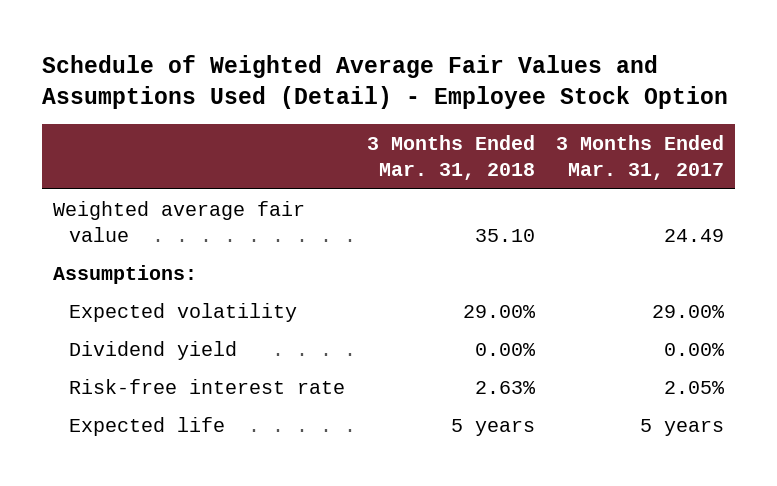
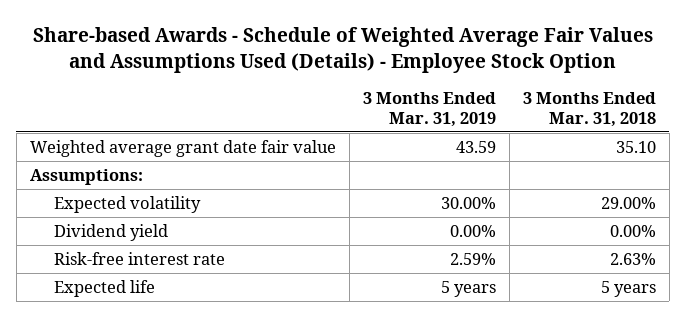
- Schedule of Weighted Average Fair Values and Assumptions Used (Detail) - Employee Stock Option
+ Share-based Awards - Schedule of Weighted Average Fair Values and Assumptions Used (Details) - Employee Stock Option
- | 3 Months Ended Mar. 31, 2018 | 3 Months Ended Mar. 31, 2017
+ | 3 Months Ended Mar. 31, 2019 | 3 Months Ended Mar. 31, 2018
- Weighted average fair value | 35.10 | 24.49
+ Weighted average grant date fair value | 43.59 | 35.10

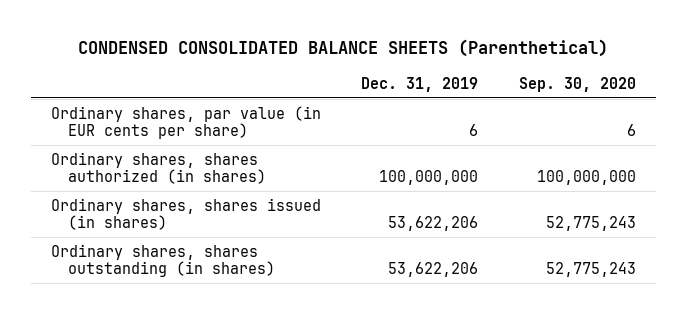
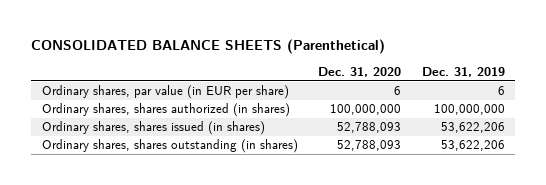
- CONDENSED CONSOLIDATED BALANCE SHEETS (Parenthetical)
+ CONSOLIDATED BALANCE SHEETS (Parenthetical)
- | Dec. 31, 2019 | Sep. 30, 2020
+ | Dec. 31, 2020 | Dec. 31, 2019
- Ordinary shares, par value (in EUR cents per share) | 6 | 6
+ Ordinary shares, par value (in EUR per share) | 6 | 6

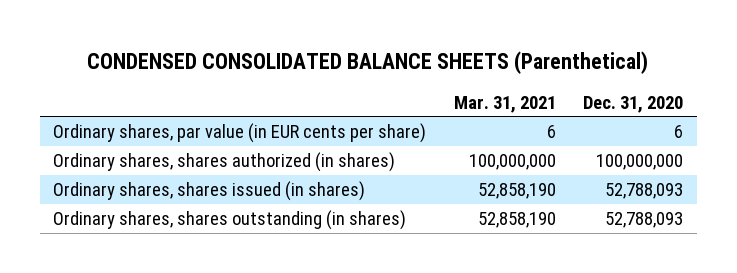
- CONSOLIDATED BALANCE SHEETS (Parenthetical)
+ CONDENSED CONSOLIDATED BALANCE SHEETS (Parenthetical)
- | Dec. 31, 2020 | Dec. 31, 2019
+ | Mar. 31, 2021 | Dec. 31, 2020
- Ordinary shares, par value (in EUR per share) | 6 | 6
+ Ordinary shares, par value (in EUR cents per share) | 6 | 6

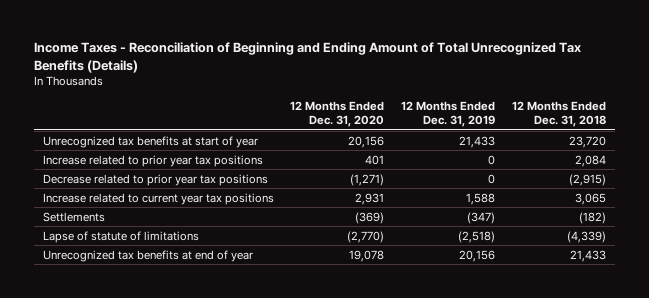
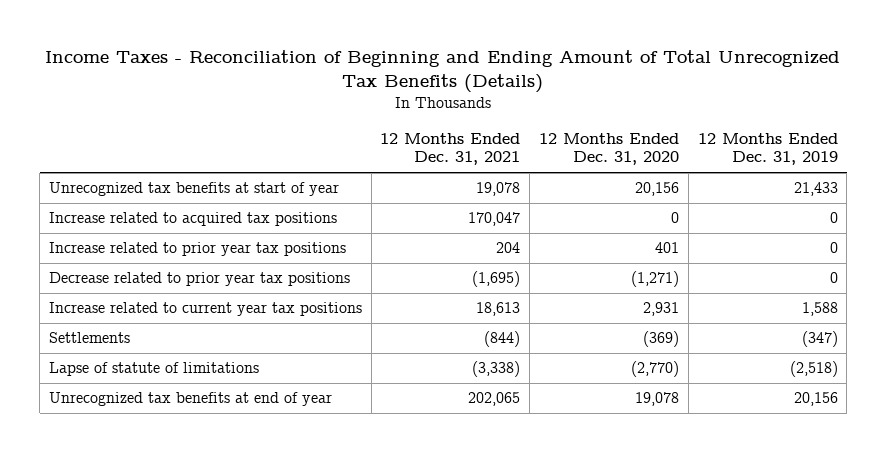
- | 12 Months Ended Dec. 31, 2020 | 12 Months Ended Dec. 31, 2019 | 12 Months Ended Dec. 31, 2018
+ | 12 Months Ended Dec. 31, 2021 | 12 Months Ended Dec. 31, 2020 | 12 Months Ended Dec. 31, 2019
+ Increase related to acquired tax positions | 170,047 | 0 | 0

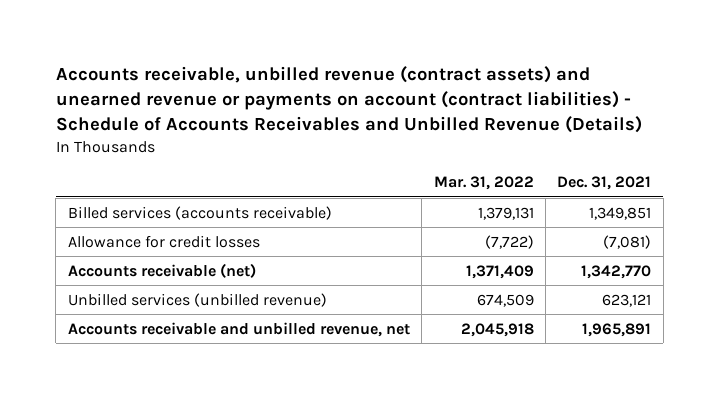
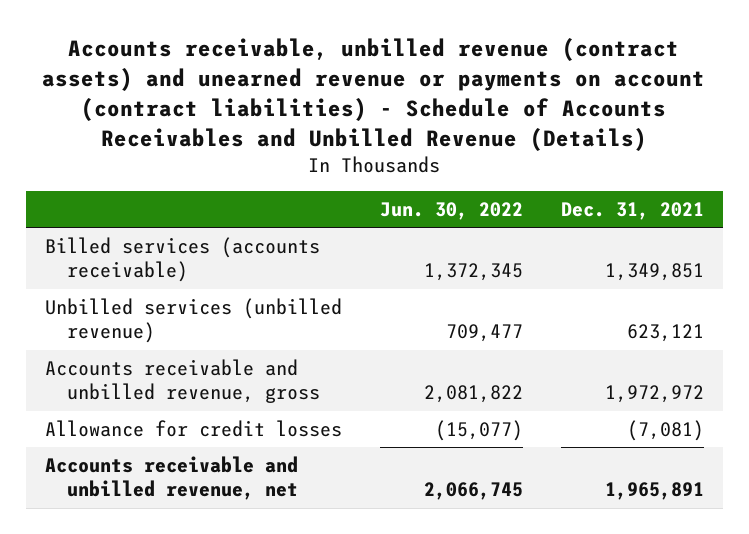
- | Mar. 31, 2022 | Dec. 31, 2021
+ | Jun. 30, 2022 | Dec. 31, 2021
- Accounts receivable (net) | 1,371,409 | 1,342,770
+ Accounts receivable and unbilled revenue, gross | 2,081,822 | 1,972,972
moved down: Allowance for credit losses | (15,077) | (7,081)

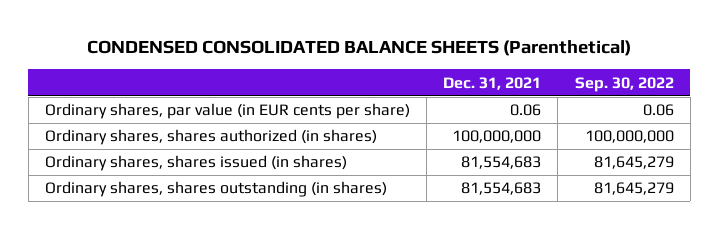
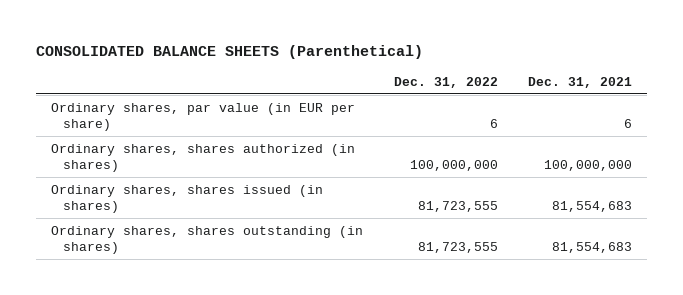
- CONDENSED CONSOLIDATED BALANCE SHEETS (Parenthetical)
+ CONSOLIDATED BALANCE SHEETS (Parenthetical)
- | Dec. 31, 2021 | Sep. 30, 2022
+ | Dec. 31, 2022 | Dec. 31, 2021
- Ordinary shares, par value (in EUR cents per share) | 0.06 | 0.06
+ Ordinary shares, par value (in EUR per share) | 6 | 6

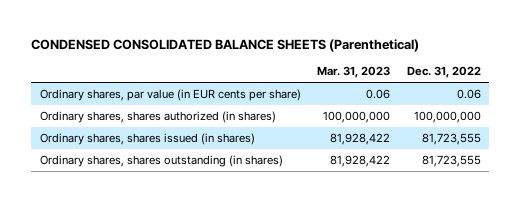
- CONSOLIDATED BALANCE SHEETS (Parenthetical)
+ CONDENSED CONSOLIDATED BALANCE SHEETS (Parenthetical)
- | Dec. 31, 2022 | Dec. 31, 2021
+ | Mar. 31, 2023 | Dec. 31, 2022
- Ordinary shares, par value (in EUR per share) | 6 | 6
+ Ordinary shares, par value (in EUR cents per share) | 0.06 | 0.06

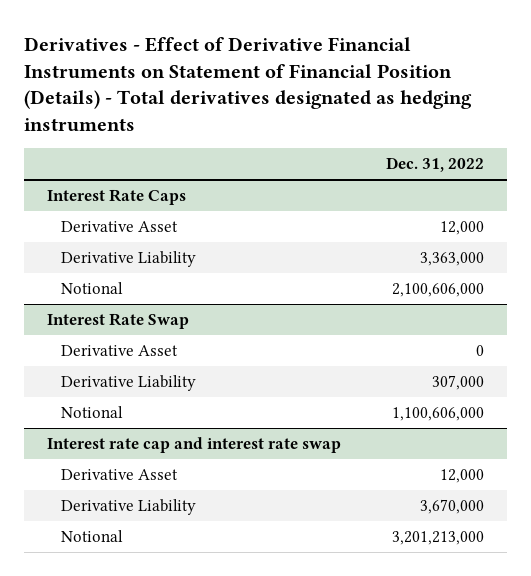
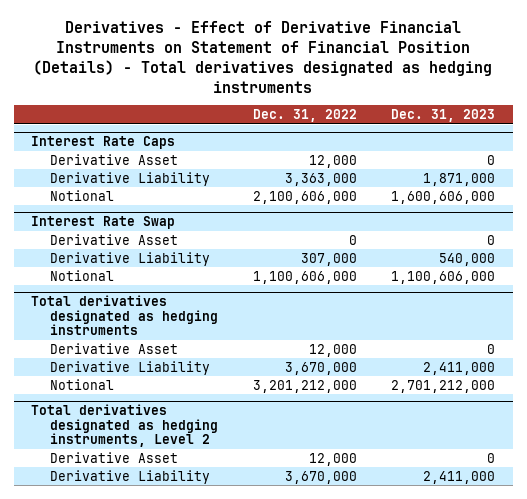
- | Dec. 31, 2022
+ | Dec. 31, 2022 | Dec. 31, 2023
- Interest rate cap and interest rate swap
+ Total derivatives designated as hedging instruments
- Notional | 3,201,213,000
+ Notional | 3,201,212,000 | 2,701,212,000
+ Total derivatives designated as hedging instruments, Level 2
+ Derivative Asset | 12,000 | 0
+ Derivative Liability | 3,670,000 | 2,411,000

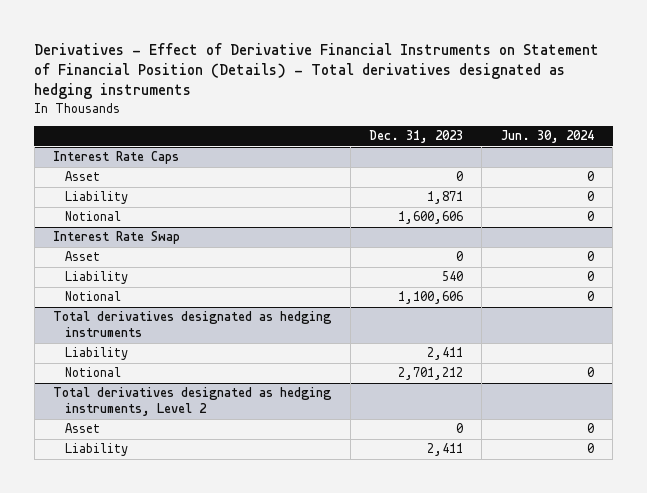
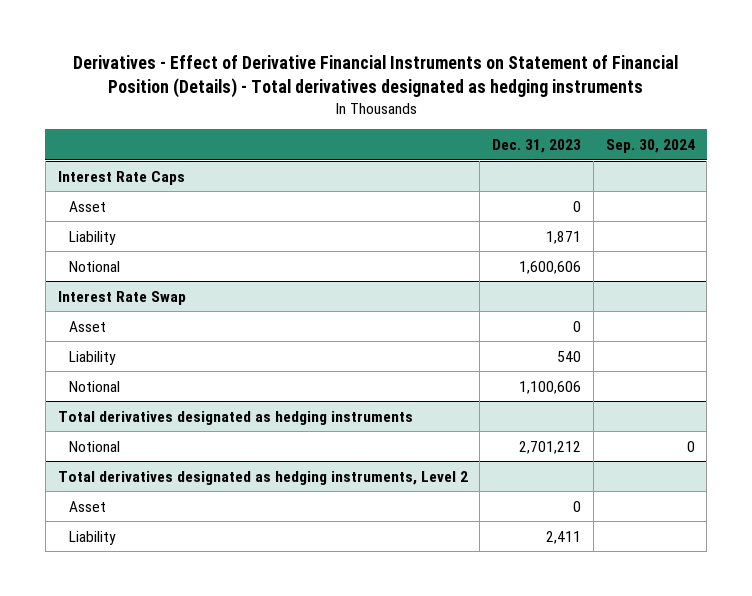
- | Dec. 31, 2023 | Jun. 30, 2024
+ | Dec. 31, 2023 | Sep. 30, 2024
@ Total derivatives designated as hedging instruments
- Liability | 2,411 |

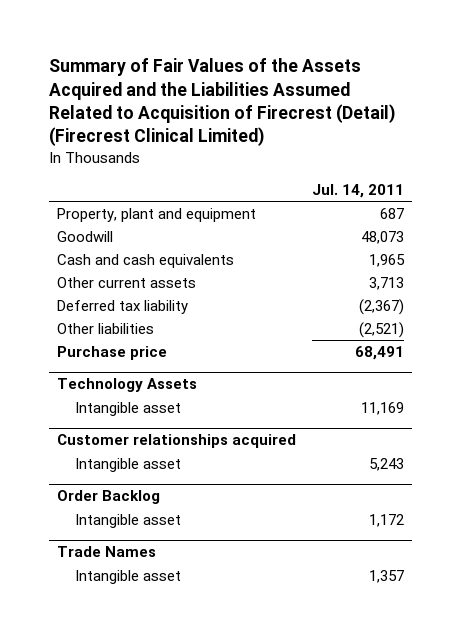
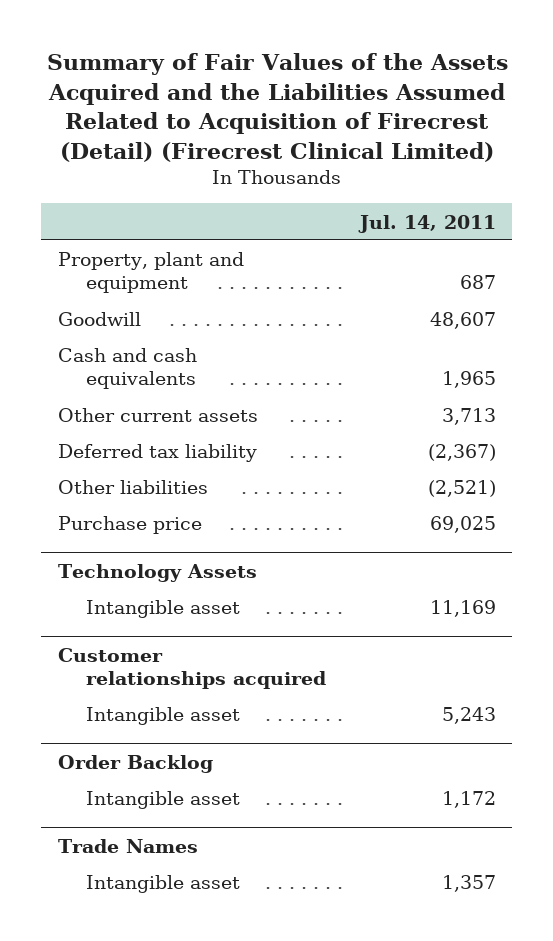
- Goodwill | 48,073
+ Goodwill | 48,607
- Purchase price | 68,491
+ Purchase price | 69,025

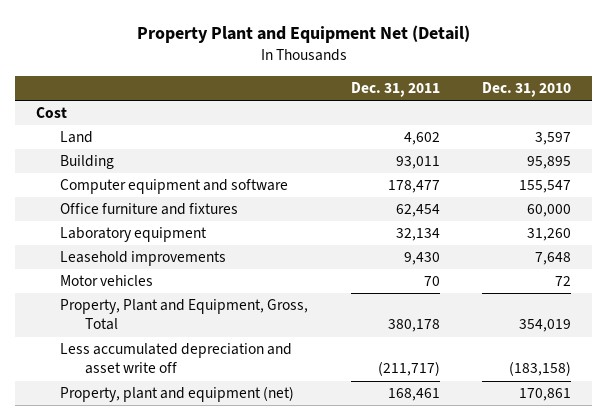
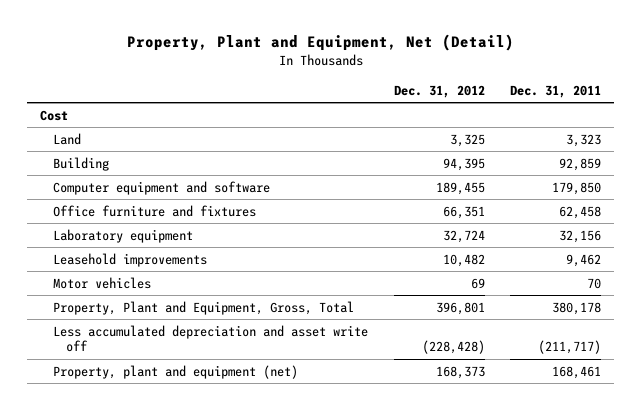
- Property Plant and Equipment Net (Detail)
+ Property, Plant and Equipment, Net (Detail)
- | Dec. 31, 2011 | Dec. 31, 2010
+ | Dec. 31, 2012 | Dec. 31, 2011
- Land | 4,602 | 3,597
- Building | 93,011 | 95,895
- Computer equipment and software | 178,477 | 155,547
- Office furniture and fixtures | 62,454 | 60,000
- Laboratory equipment | 32,134 | 31,260
- Leasehold improvements | 9,430 | 7,648
+ Land | 3,325 | 3,323
+ Building | 94,395 | 92,859
+ Computer equipment and software | 189,455 | 179,850
+ Office furniture and fixtures | 66,351 | 62,458
+ Laboratory equipment | 32,724 | 32,156
+ Leasehold improvements | 10,482 | 9,462

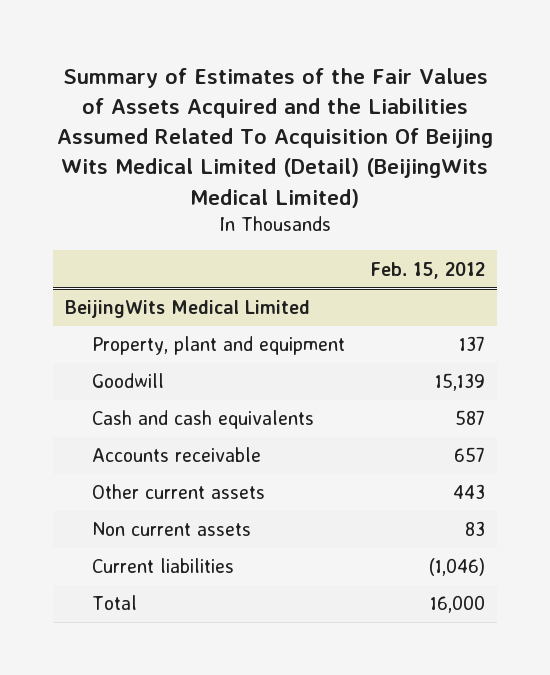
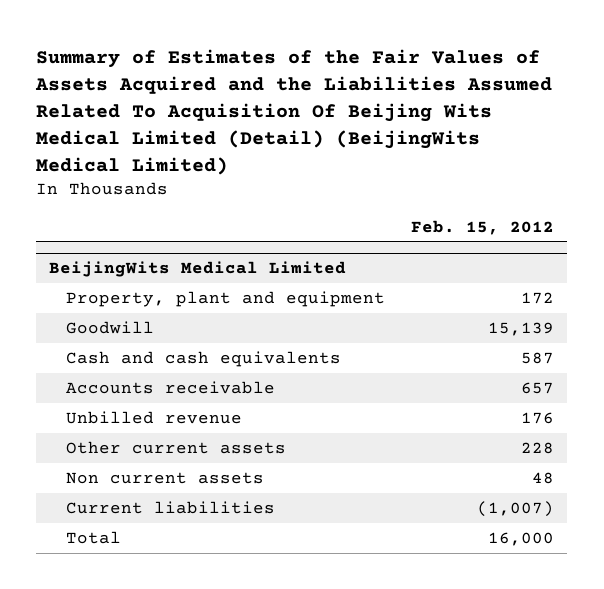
@ BeijingWits Medical Limited
- Property, plant and equipment | 137
+ Property, plant and equipment | 172
- Other current assets | 443
- Non current assets | 83
- Current liabilities | (1,046)
+ Unbilled revenue | 176
+ Other current assets | 228
+ Non current assets | 48
+ Current liabilities | (1,007)

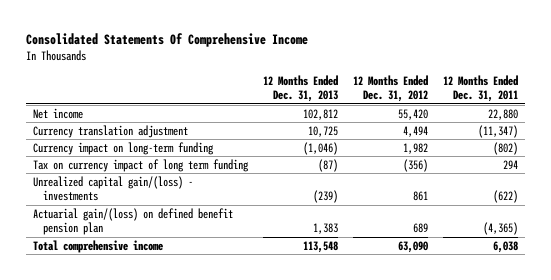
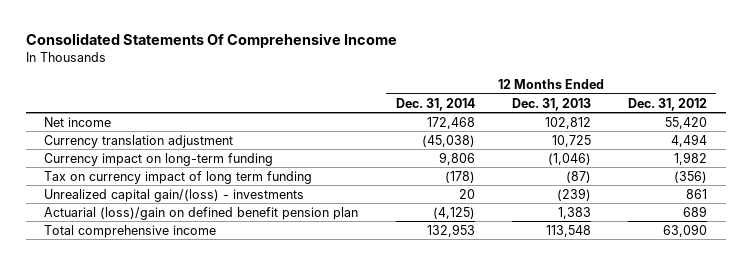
- | 12 Months Ended Dec. 31, 2013 | 12 Months Ended Dec. 31, 2012 | 12 Months Ended Dec. 31, 2011
+ | 12 Months Ended Dec. 31, 2014 | 12 Months Ended Dec. 31, 2013 | 12 Months Ended Dec. 31, 2012
- Actuarial gain/(loss) on defined benefit pension plan | 1,383 | 689 | (4,365)
+ Actuarial (loss)/gain on defined benefit pension plan | (4,125) | 1,383 | 689

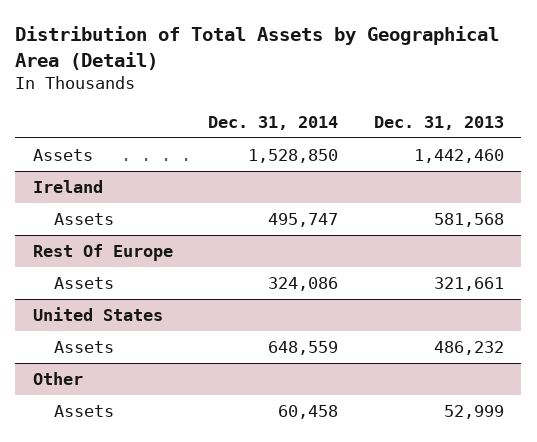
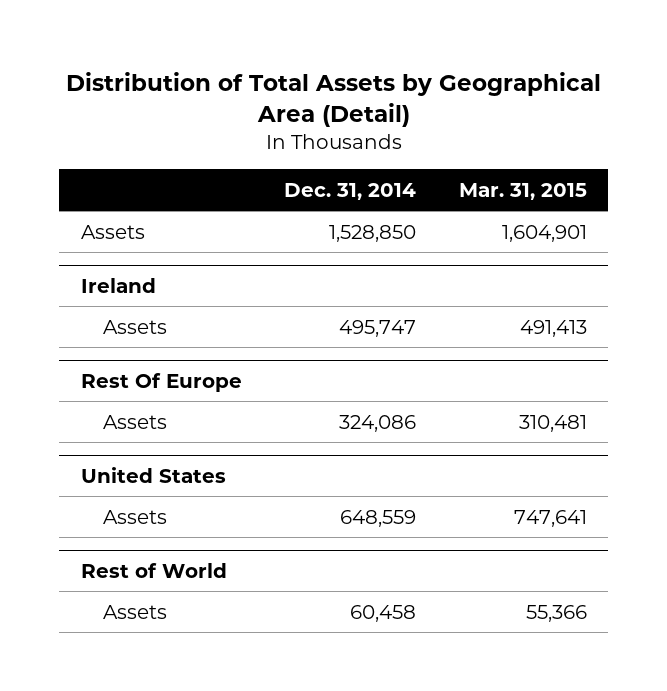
- | Dec. 31, 2014 | Dec. 31, 2013
+ | Dec. 31, 2014 | Mar. 31, 2015
- Other
+ Rest of World

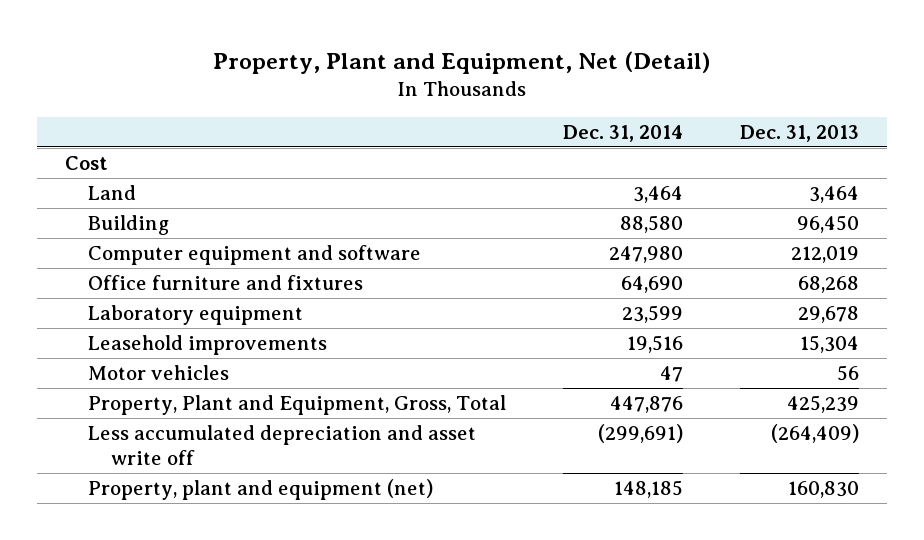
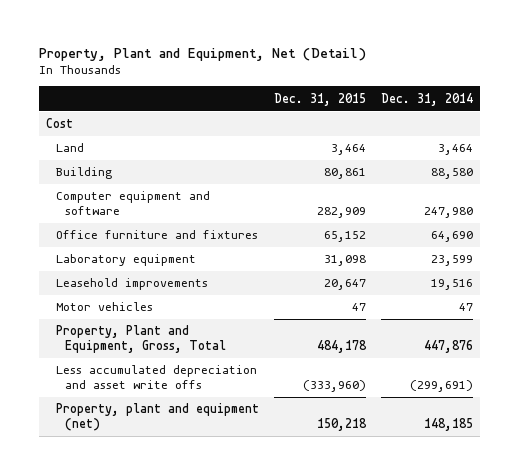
- | Dec. 31, 2014 | Dec. 31, 2013
+ | Dec. 31, 2015 | Dec. 31, 2014
- Less accumulated depreciation and asset write off | (299,691) | (264,409)
+ Less accumulated depreciation and asset write offs | (333,960) | (299,691)

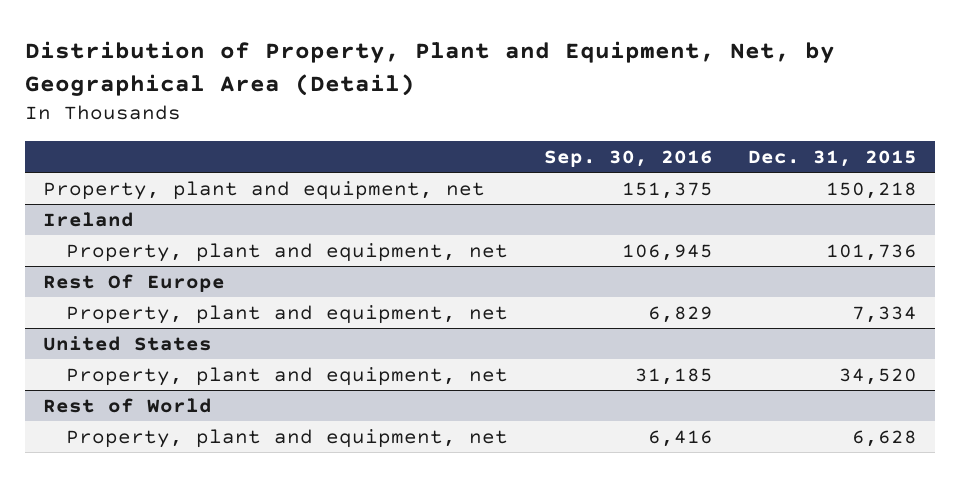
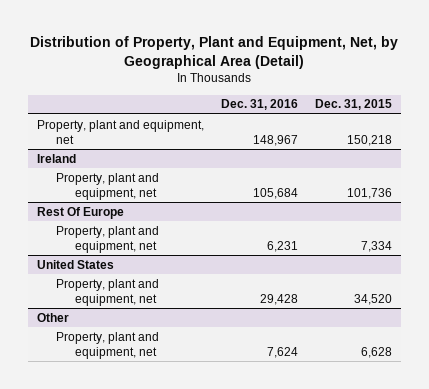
- | Sep. 30, 2016 | Dec. 31, 2015
+ | Dec. 31, 2016 | Dec. 31, 2015
- Rest of World
+ Other

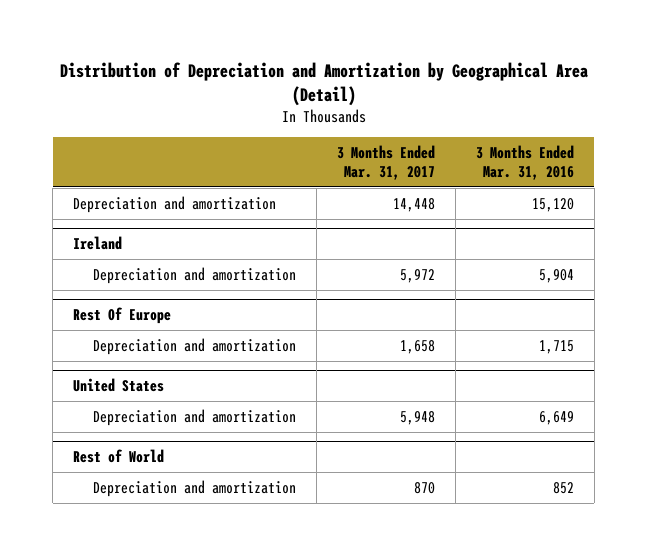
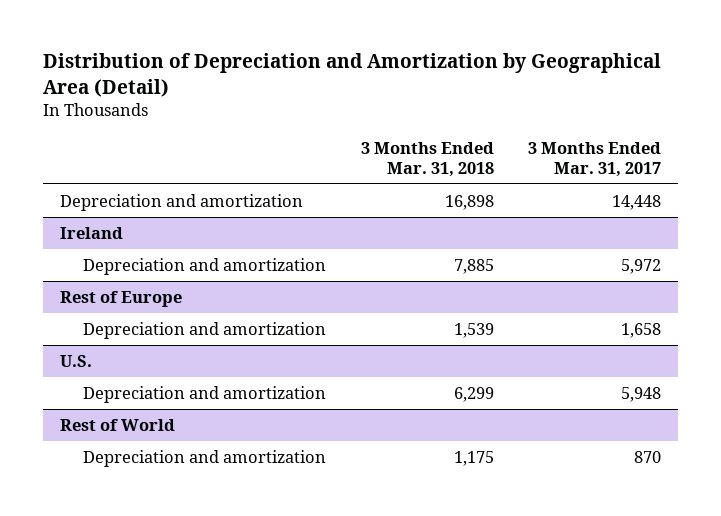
- | 3 Months Ended Mar. 31, 2017 | 3 Months Ended Mar. 31, 2016
+ | 3 Months Ended Mar. 31, 2018 | 3 Months Ended Mar. 31, 2017
- Rest Of Europe
+ Rest of Europe
- United States
+ U.S.

